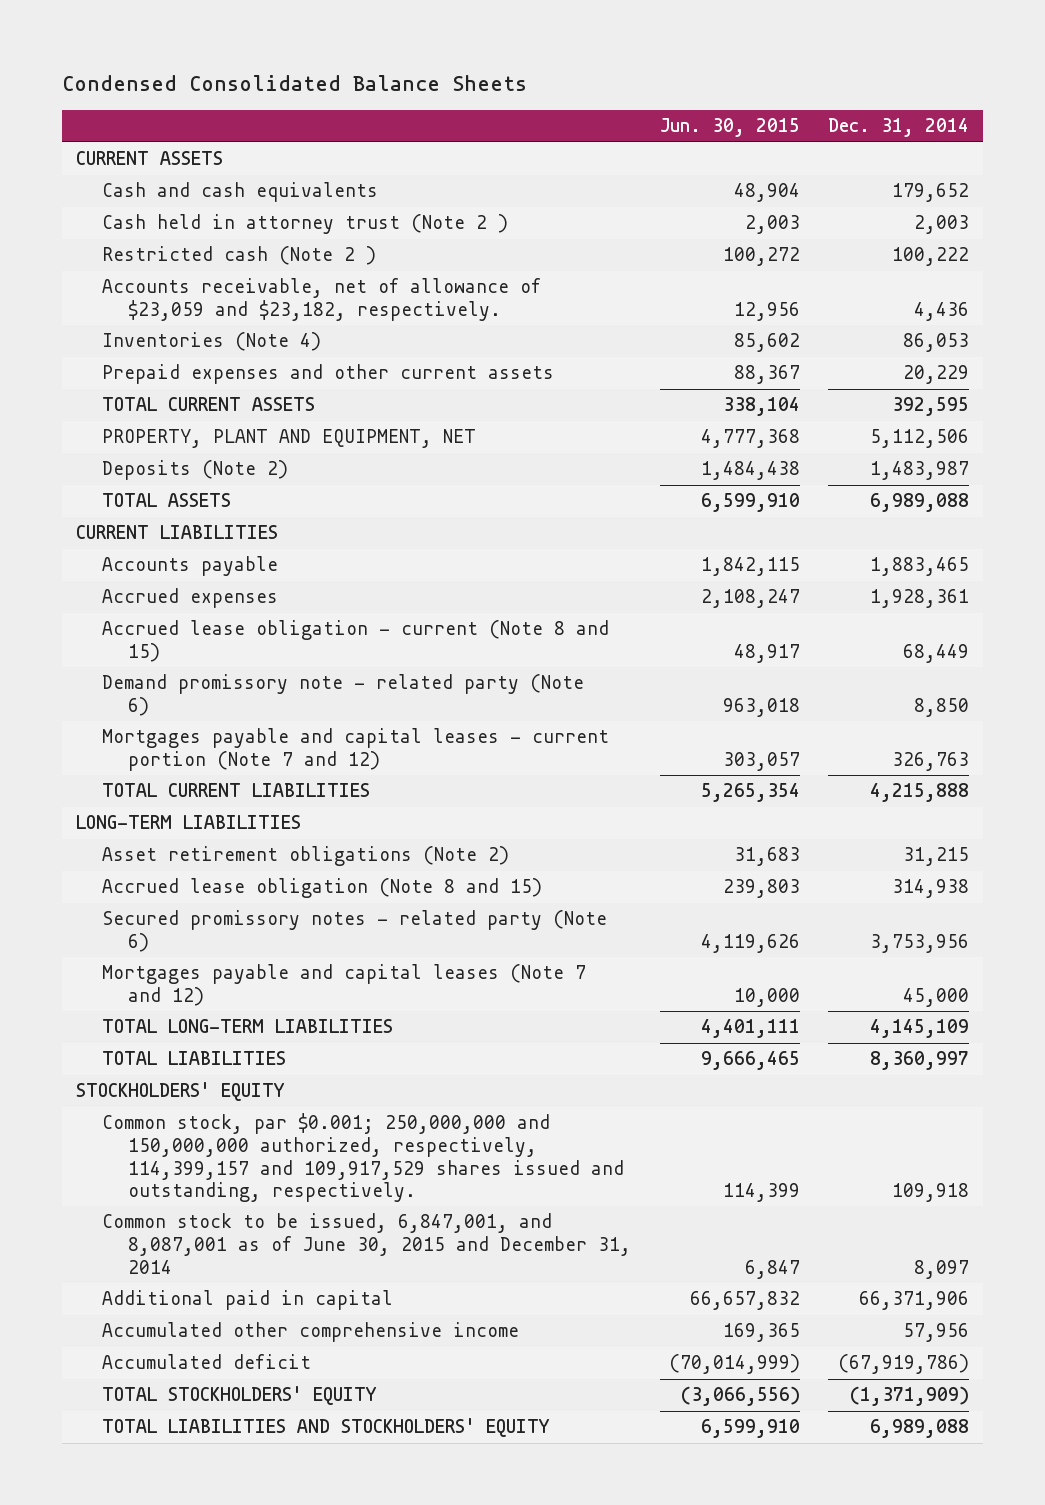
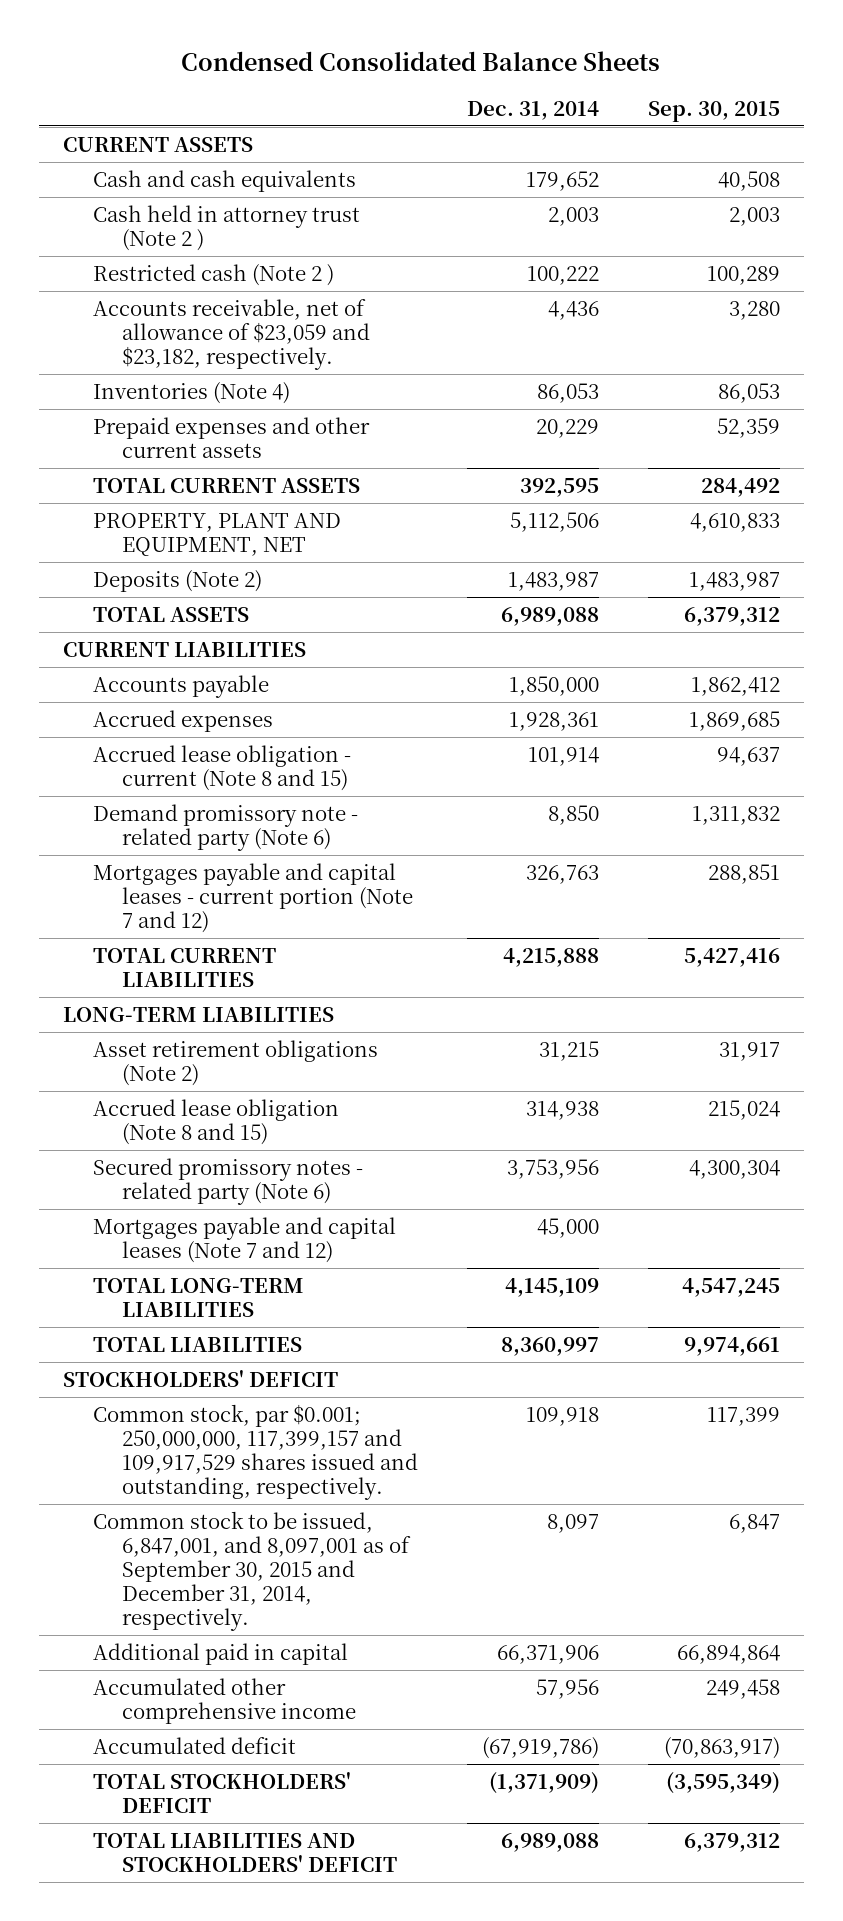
- | Jun. 30, 2015 | Dec. 31, 2014
+ | Dec. 31, 2014 | Sep. 30, 2015
- Accounts payable | 1,842,115 | 1,883,465
+ Accounts payable | 1,850,000 | 1,862,412
- Accrued lease obligation - current (Note 8 and 15) | 48,917 | 68,449
+ Accrued lease obligation - current (Note 8 and 15) | 101,914 | 94,637
- STOCKHOLDERS' EQUITY
- Common stock, par $0.001; 250,000,000 and 150,000,000 authorized, respectively, 114,399,157 and 109,917,529 shares issued and outstanding, respectively. | 114,399 | 109,918
- Common stock to be issued, 6,847,001, and 8,087,001 as of June 30, 2015 and December 31, 2014 | 6,847 | 8,097
+ STOCKHOLDERS' DEFICIT
+ Common stock, par $0.001; 250,000,000, 117,399,157 and 109,917,529 shares issued and outstanding, respectively. | 109,918 | 117,399
+ Common stock to be issued, 6,847,001, and 8,097,001 as of September 30, 2015 and December 31, 2014, respectively. | 8,097 | 6,847
- TOTAL STOCKHOLDERS' EQUITY | (3,066,556) | (1,371,909)
- TOTAL LIABILITIES AND STOCKHOLDERS' EQUITY | 6,599,910 | 6,989,088
+ TOTAL STOCKHOLDERS' DEFICIT | (1,371,909) | (3,595,349)
+ TOTAL LIABILITIES AND STOCKHOLDERS' DEFICIT | 6,989,088 | 6,379,312

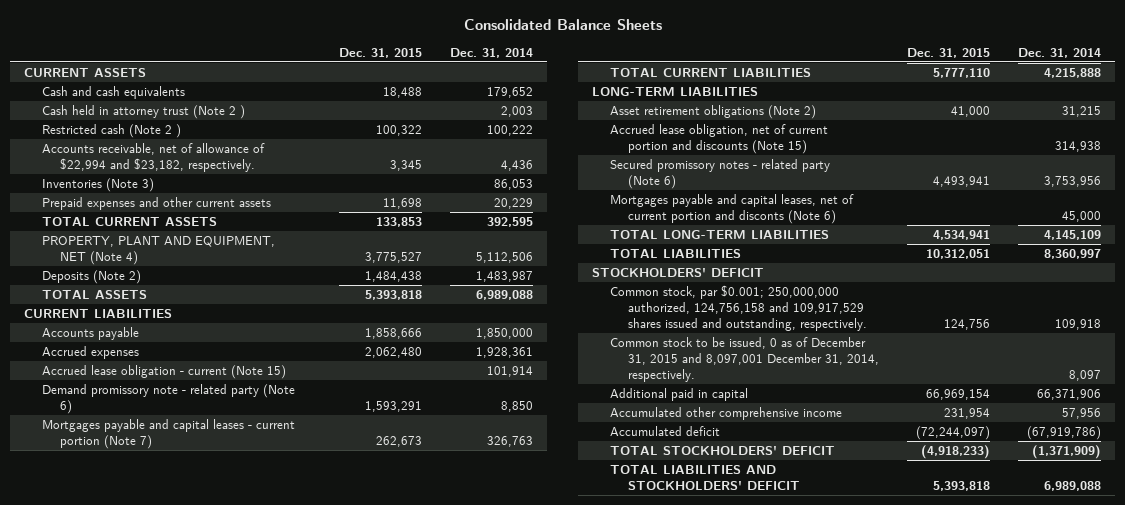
- Condensed Consolidated Balance Sheets
+ Consolidated Balance Sheets
- | Dec. 31, 2014 | Sep. 30, 2015
+ | Dec. 31, 2015 | Dec. 31, 2014
- Accounts receivable, net of allowance of $23,059 and $23,182, respectively. | 4,436 | 3,280
- Inventories (Note 4) | 86,053 | 86,053
+ Accounts receivable, net of allowance of $22,994 and $23,182, respectively. | 3,345 | 4,436
+ Inventories (Note 3) | | 86,053
- PROPERTY, PLANT AND EQUIPMENT, NET | 5,112,506 | 4,610,833
+ PROPERTY, PLANT AND EQUIPMENT, NET (Note 4) | 3,775,527 | 5,112,506
- Accrued lease obligation - current (Note 8 and 15) | 101,914 | 94,637
+ Accrued lease obligation - current (Note 15) | | 101,914
- Mortgages payable and capital leases - current portion (Note 7 and 12) | 326,763 | 288,851
+ Mortgages payable and capital leases - current portion (Note 7) | 262,673 | 326,763
- Accrued lease obligation (Note 8 and 15) | 314,938 | 215,024
+ Accrued lease obligation, net of current portion and discounts (Note 15) | | 314,938
- Mortgages payable and capital leases (Note 7 and 12) | 45,000 |
+ Mortgages payable and capital leases, net of current portion and disconts (Note 6) | | 45,000
- Common stock, par $0.001; 250,000,000, 117,399,157 and 109,917,529 shares issued and outstanding, respectively. | 109,918 | 117,399
- Common stock to be issued, 6,847,001, and 8,097,001 as of September 30, 2015 and December 31, 2014, respectively. | 8,097 | 6,847
+ Common stock, par $0.001; 250,000,000 authorized, 124,756,158 and 109,917,529 shares issued and outstanding, respectively. | 124,756 | 109,918
+ Common stock to be issued, 0 as of December 31, 2015 and 8,097,001 December 31, 2014, respectively. | | 8,097

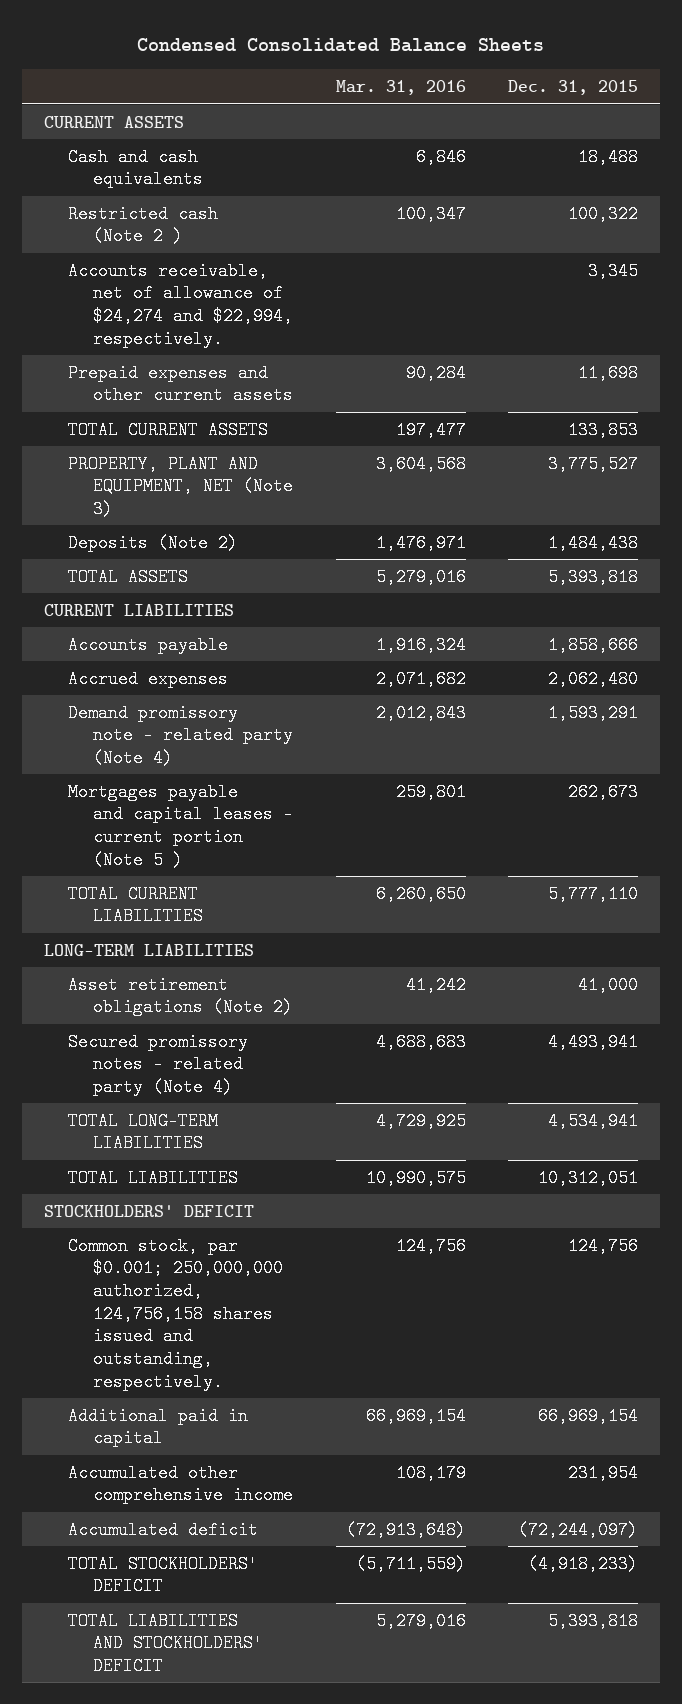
- Consolidated Balance Sheets
+ Condensed Consolidated Balance Sheets
- | Dec. 31, 2015 | Dec. 31, 2014
+ | Mar. 31, 2016 | Dec. 31, 2015
- Cash held in attorney trust (Note 2 ) | | 2,003
- Accounts receivable, net of allowance of $22,994 and $23,182, respectively. | 3,345 | 4,436
- Inventories (Note 3) | | 86,053
+ Accounts receivable, net of allowance of $24,274 and $22,994, respectively. | | 3,345
- PROPERTY, PLANT AND EQUIPMENT, NET (Note 4) | 3,775,527 | 5,112,506
+ PROPERTY, PLANT AND EQUIPMENT, NET (Note 3) | 3,604,568 | 3,775,527
- Accrued lease obligation - current (Note 15) | | 101,914
- Demand promissory note - related party (Note 6) | 1,593,291 | 8,850
- Mortgages payable and capital leases - current portion (Note 7) | 262,673 | 326,763
+ Demand promissory note - related party (Note 4) | 2,012,843 | 1,593,291
+ Mortgages payable and capital leases - current portion (Note 5 ) | 259,801 | 262,673
- Accrued lease obligation, net of current portion and discounts (Note 15) | | 314,938
- Secured promissory notes - related party (Note 6) | 4,493,941 | 3,753,956
- Mortgages payable and capital leases, net of current portion and disconts (Note 6) | | 45,000
+ Secured promissory notes - related party (Note 4) | 4,688,683 | 4,493,941
- Common stock, par $0.001; 250,000,000 authorized, 124,756,158 and 109,917,529 shares issued and outstanding, respectively. | 124,756 | 109,918
- Common stock to be issued, 0 as of December 31, 2015 and 8,097,001 December 31, 2014, respectively. | | 8,097
+ Common stock, par $0.001; 250,000,000 authorized, 124,756,158 shares issued and outstanding, respectively. | 124,756 | 124,756

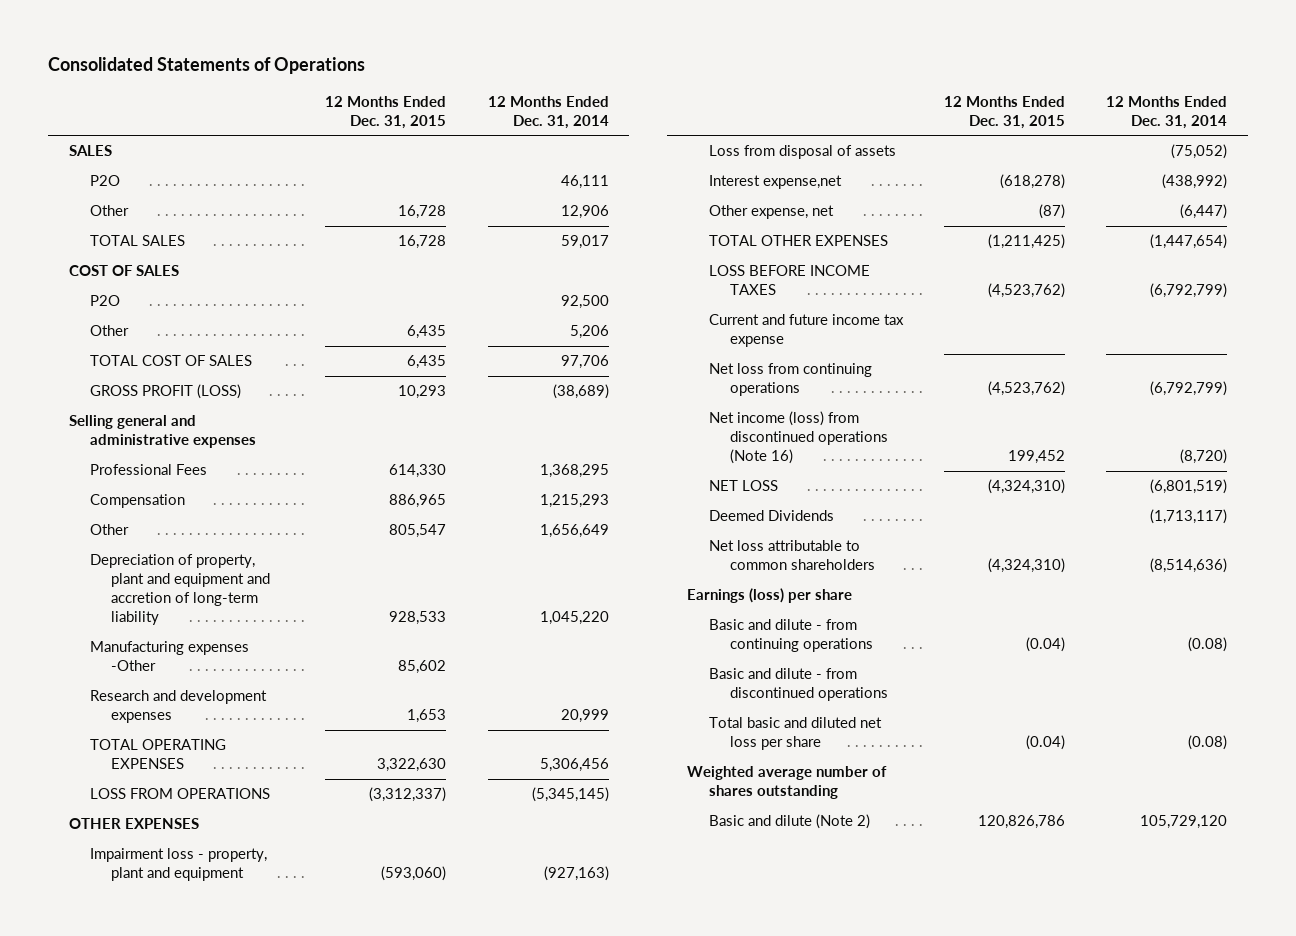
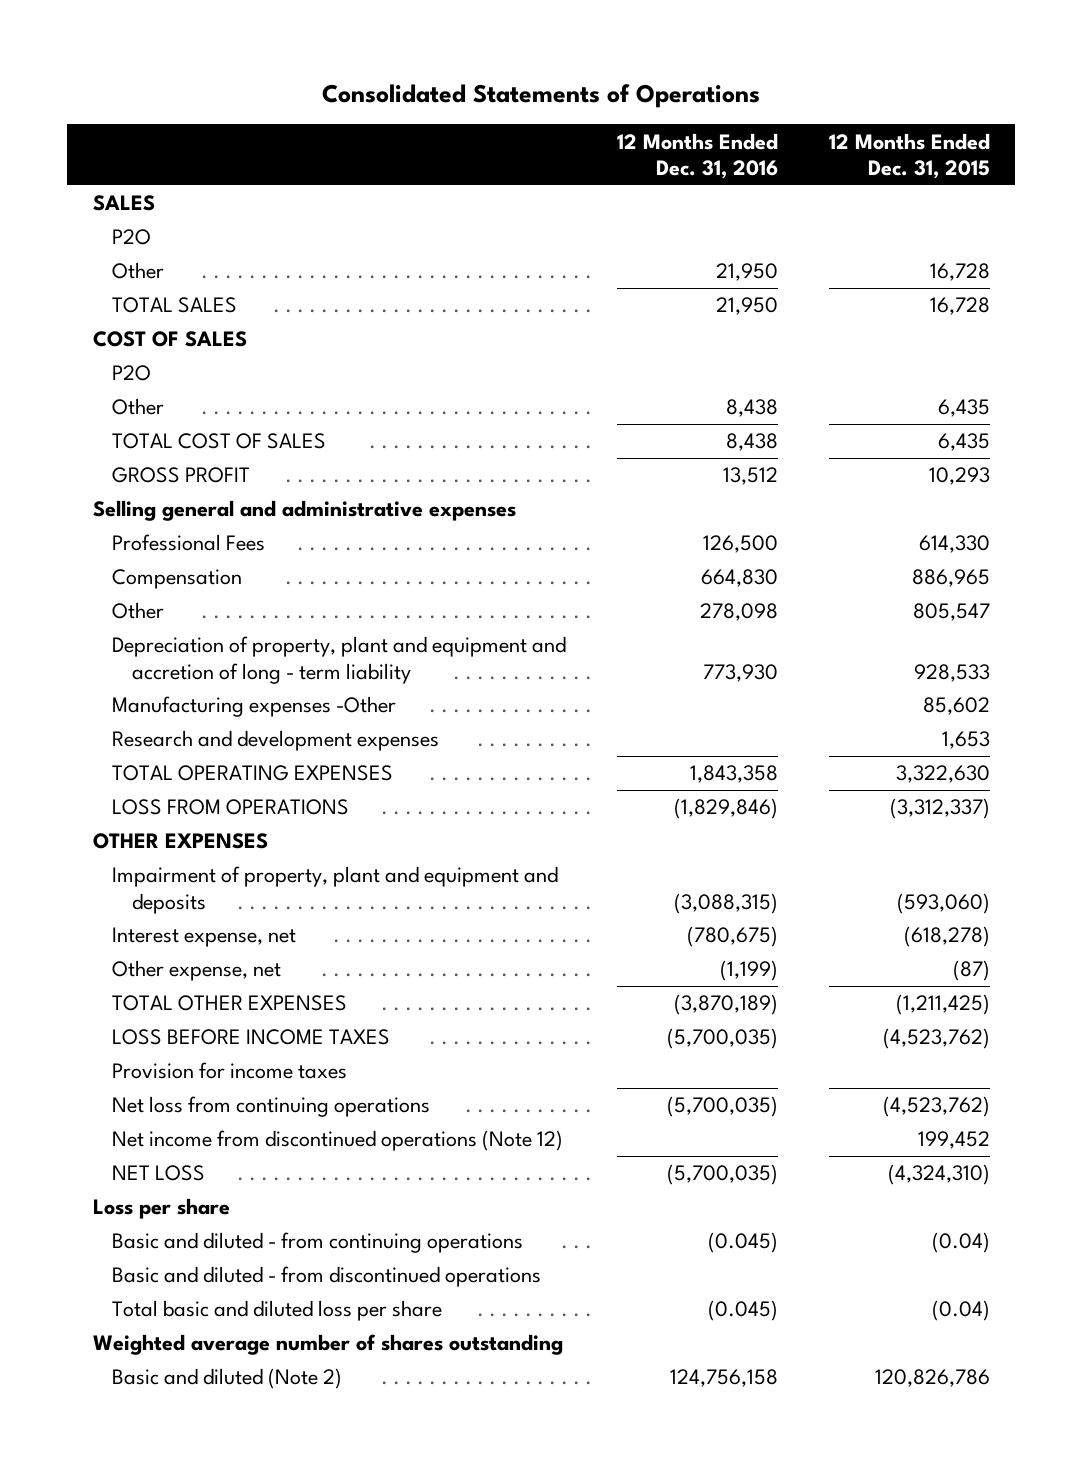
- | 12 Months Ended Dec. 31, 2015 | 12 Months Ended Dec. 31, 2014
+ | 12 Months Ended Dec. 31, 2016 | 12 Months Ended Dec. 31, 2015
- GROSS PROFIT (LOSS) | 10,293 | (38,689)
+ GROSS PROFIT | 13,512 | 10,293
- Depreciation of property, plant and equipment and accretion of long-term liability | 928,533 | 1,045,220
+ Depreciation of property, plant and equipment and accretion of long - term liability | 773,930 | 928,533
- Impairment loss - property, plant and equipment | (593,060) | (927,163)
- Loss from disposal of assets | | (75,052)
- Interest expense,net | (618,278) | (438,992)
+ Impairment of property, plant and equipment and deposits | (3,088,315) | (593,060)
+ Interest expense, net | (780,675) | (618,278)
- Current and future income tax expense
+ Provision for income taxes
- Net income (loss) from discontinued operations (Note 16) | 199,452 | (8,720)
+ Net income from discontinued operations (Note 12) | | 199,452
- Deemed Dividends | | (1,713,117)
- Net loss attributable to common shareholders | (4,324,310) | (8,514,636)
- Earnings (loss) per share
- Basic and dilute - from continuing operations | (0.04) | (0.08)
- Basic and dilute - from discontinued operations
- Total basic and diluted net loss per share | (0.04) | (0.08)
+ Loss per share
+ Basic and diluted - from continuing operations | (0.045) | (0.04)
+ Basic and diluted - from discontinued operations
+ Total basic and diluted loss per share | (0.045) | (0.04)
- Basic and dilute (Note 2) | 120,826,786 | 105,729,120
+ Basic and diluted (Note 2) | 124,756,158 | 120,826,786

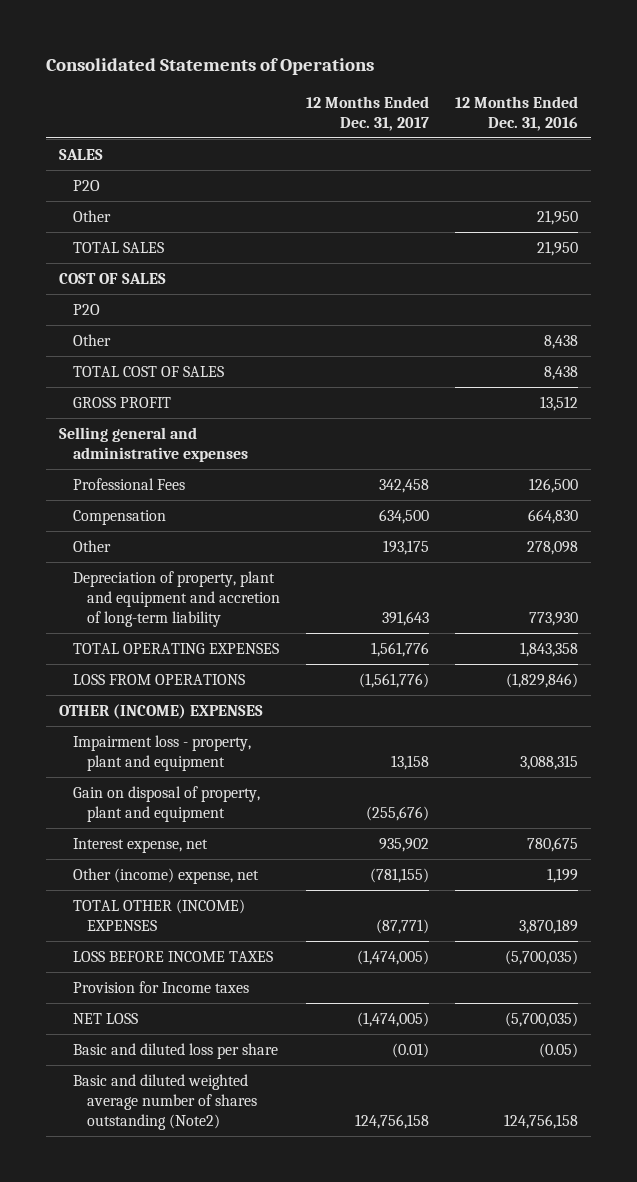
- | 12 Months Ended Dec. 31, 2016 | 12 Months Ended Dec. 31, 2015
+ | 12 Months Ended Dec. 31, 2017 | 12 Months Ended Dec. 31, 2016
- Depreciation of property, plant and equipment and accretion of long - term liability | 773,930 | 928,533
- Manufacturing expenses -Other | | 85,602
- Research and development expenses | | 1,653
+ Depreciation of property, plant and equipment and accretion of long-term liability | 391,643 | 773,930
- OTHER EXPENSES
- Impairment of property, plant and equipment and deposits | (3,088,315) | (593,060)
- Interest expense, net | (780,675) | (618,278)
- Other expense, net | (1,199) | (87)
- TOTAL OTHER EXPENSES | (3,870,189) | (1,211,425)
+ OTHER (INCOME) EXPENSES
+ Impairment loss - property, plant and equipment | 13,158 | 3,088,315
+ Gain on disposal of property, plant and equipment | (255,676) |
+ Interest expense, net | 935,902 | 780,675
+ Other (income) expense, net | (781,155) | 1,199
+ TOTAL OTHER (INCOME) EXPENSES | (87,771) | 3,870,189
- Provision for income taxes
- Net loss from continuing operations | (5,700,035) | (4,523,762)
- Net income from discontinued operations (Note 12) | | 199,452
+ Provision for Income taxes
- Loss per share
- Basic and diluted - from continuing operations | (0.045) | (0.04)
- Basic and diluted - from discontinued operations
- Total basic and diluted loss per share | (0.045) | (0.04)
- Weighted average number of shares outstanding
- Basic and diluted (Note 2) | 124,756,158 | 120,826,786
+ Basic and diluted loss per share | (0.01) | (0.05)
+ Basic and diluted weighted average number of shares outstanding (Note2) | 124,756,158 | 124,756,158

